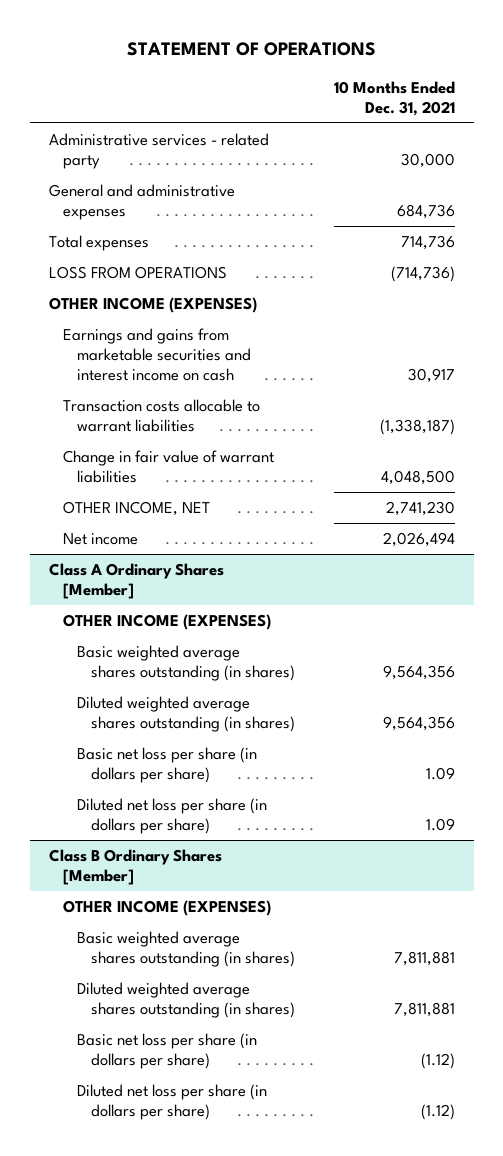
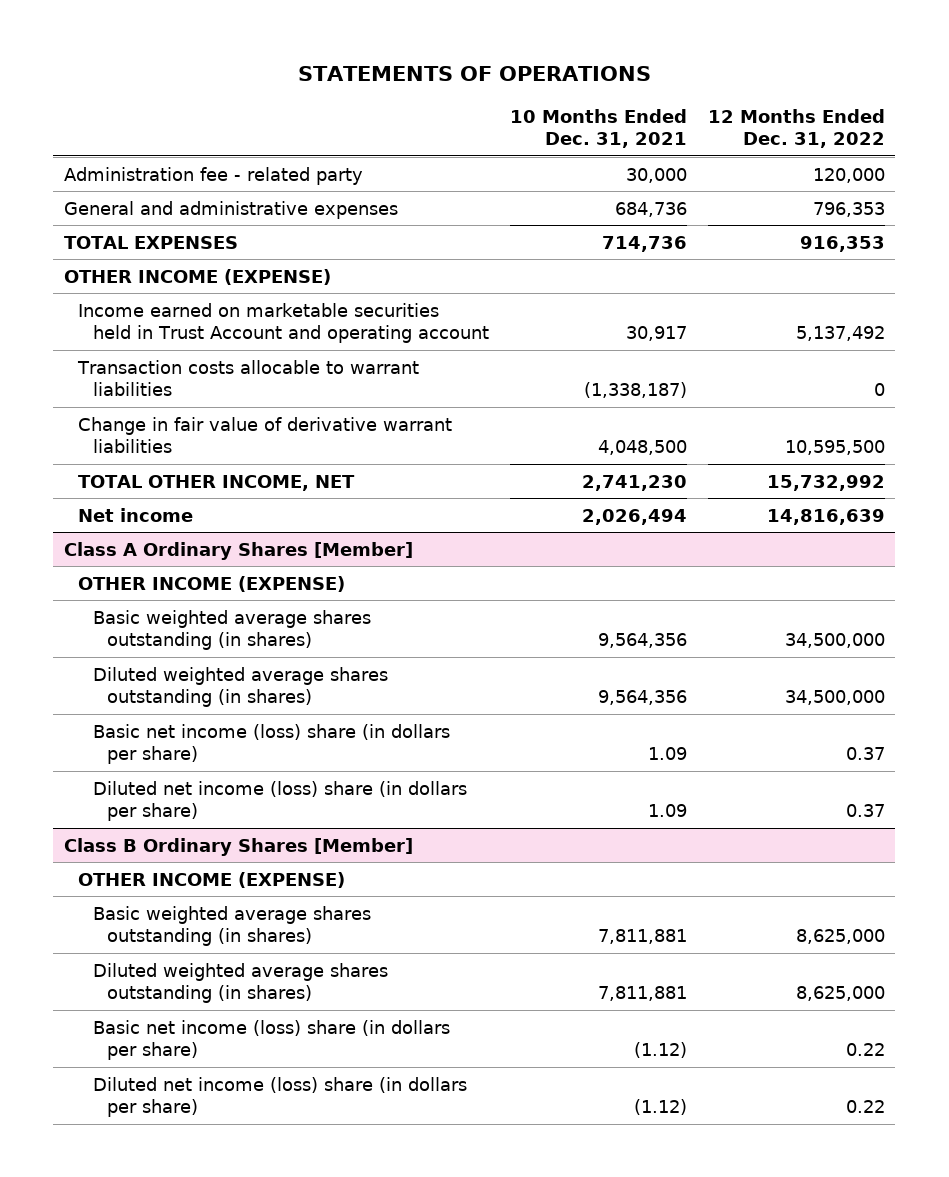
- STATEMENT OF OPERATIONS
+ STATEMENTS OF OPERATIONS
- | 10 Months Ended Dec. 31, 2021
+ | 10 Months Ended Dec. 31, 2021 | 12 Months Ended Dec. 31, 2022
- Administrative services - related party | 30,000
+ Administration fee - related party | 30,000 | 120,000
- Total expenses | 714,736
- LOSS FROM OPERATIONS | (714,736)
- OTHER INCOME (EXPENSES)
- Earnings and gains from marketable securities and interest income on cash | 30,917
+ TOTAL EXPENSES | 714,736 | 916,353
+ OTHER INCOME (EXPENSE)
+ Income earned on marketable securities held in Trust Account and operating account | 30,917 | 5,137,492
- Change in fair value of warrant liabilities | 4,048,500
- OTHER INCOME, NET | 2,741,230
+ Change in fair value of derivative warrant liabilities | 4,048,500 | 10,595,500
+ TOTAL OTHER INCOME, NET | 2,741,230 | 15,732,992
@ Class A Ordinary Shares [Member]
- OTHER INCOME (EXPENSES)
+ OTHER INCOME (EXPENSE)
- Basic net loss per share (in dollars per share) | 1.09
- Diluted net loss per share (in dollars per share) | 1.09
+ Basic net income (loss) share (in dollars per share) | 1.09 | 0.37
+ Diluted net income (loss) share (in dollars per share) | 1.09 | 0.37
@ Class B Ordinary Shares [Member]
- OTHER INCOME (EXPENSES)
+ OTHER INCOME (EXPENSE)
- Basic net loss per share (in dollars per share) | (1.12)
- Diluted net loss per share (in dollars per share) | (1.12)
+ Basic net income (loss) share (in dollars per share) | (1.12) | 0.22
+ Diluted net income (loss) share (in dollars per share) | (1.12) | 0.22

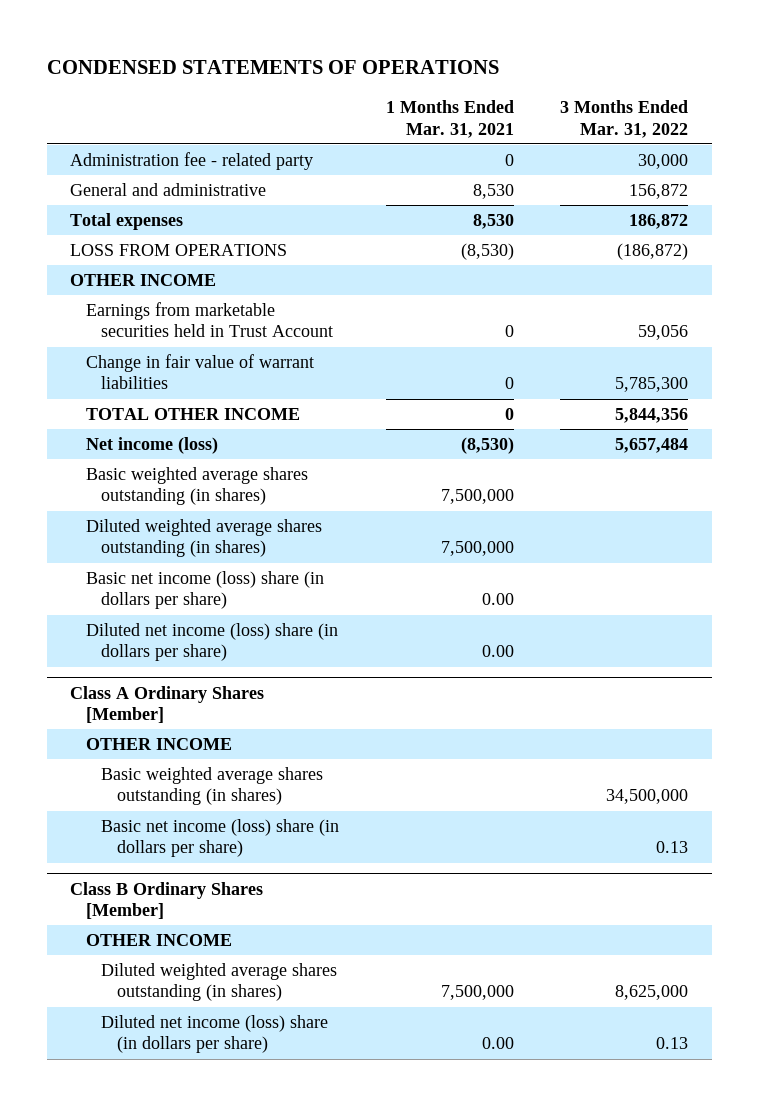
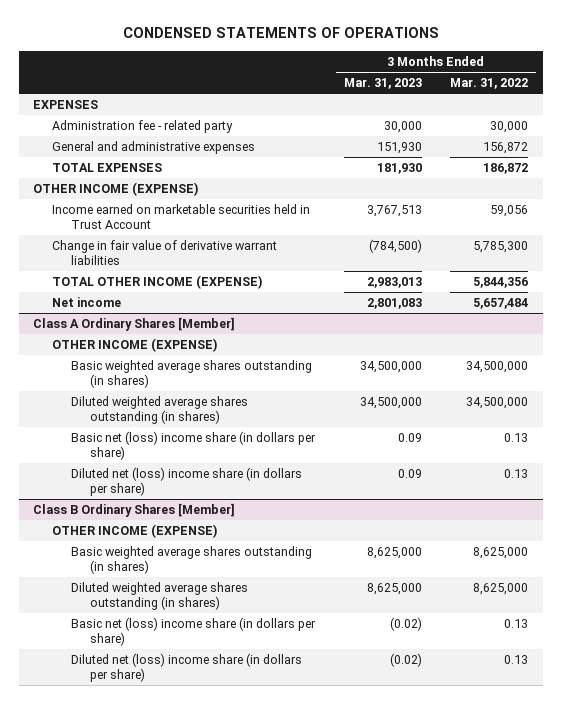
- | 1 Months Ended Mar. 31, 2021 | 3 Months Ended Mar. 31, 2022
+ | 3 Months Ended Mar. 31, 2023 | 3 Months Ended Mar. 31, 2022
+ EXPENSES
- General and administrative | 8,530 | 156,872
- Total expenses | 8,530 | 186,872
- LOSS FROM OPERATIONS | (8,530) | (186,872)
- OTHER INCOME
- Earnings from marketable securities held in Trust Account | 0 | 59,056
- Change in fair value of warrant liabilities | 0 | 5,785,300
- TOTAL OTHER INCOME | 0 | 5,844,356
- Net income (loss) | (8,530) | 5,657,484
- Basic weighted average shares outstanding (in shares) | 7,500,000 |
- Diluted weighted average shares outstanding (in shares) | 7,500,000 |
- Basic net income (loss) share (in dollars per share) | 0.00 |
- Diluted net income (loss) share (in dollars per share) | 0.00 |
+ General and administrative expenses | 151,930 | 156,872
+ TOTAL EXPENSES | 181,930 | 186,872
+ OTHER INCOME (EXPENSE)
+ Income earned on marketable securities held in Trust Account | 3,767,513 | 59,056
+ Change in fair value of derivative warrant liabilities | (784,500) | 5,785,300
+ TOTAL OTHER INCOME (EXPENSE) | 2,983,013 | 5,844,356
+ Net income | 2,801,083 | 5,657,484
@ Class A Ordinary Shares [Member]
- OTHER INCOME
+ OTHER INCOME (EXPENSE)
- Basic net income (loss) share (in dollars per share) | | 0.13
+ Diluted weighted average shares outstanding (in shares) | 34,500,000 | 34,500,000
+ Basic net (loss) income share (in dollars per share) | 0.09 | 0.13
+ Diluted net (loss) income share (in dollars per share) | 0.09 | 0.13
@ Class B Ordinary Shares [Member]
- OTHER INCOME
+ OTHER INCOME (EXPENSE)
+ Basic weighted average shares outstanding (in shares) | 8,625,000 | 8,625,000
- Diluted net income (loss) share (in dollars per share) | 0.00 | 0.13
+ Basic net (loss) income share (in dollars per share) | (0.02) | 0.13
+ Diluted net (loss) income share (in dollars per share) | (0.02) | 0.13

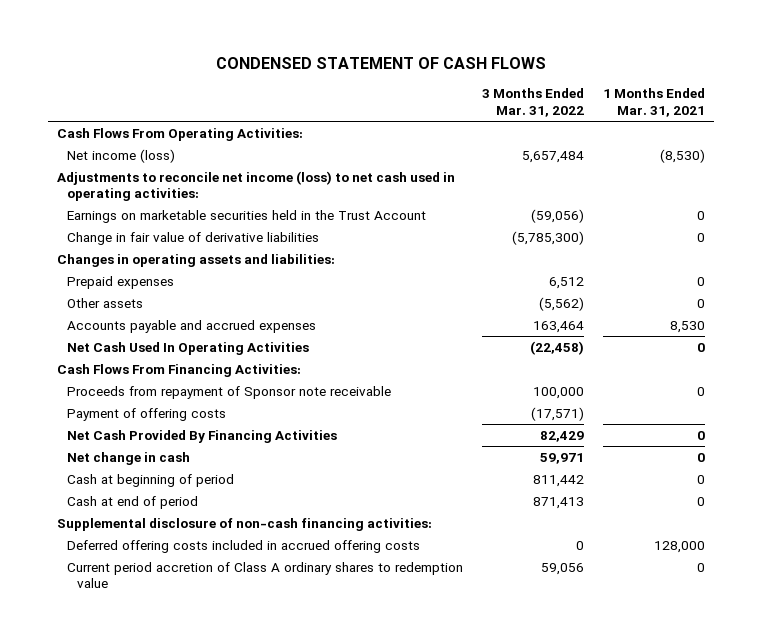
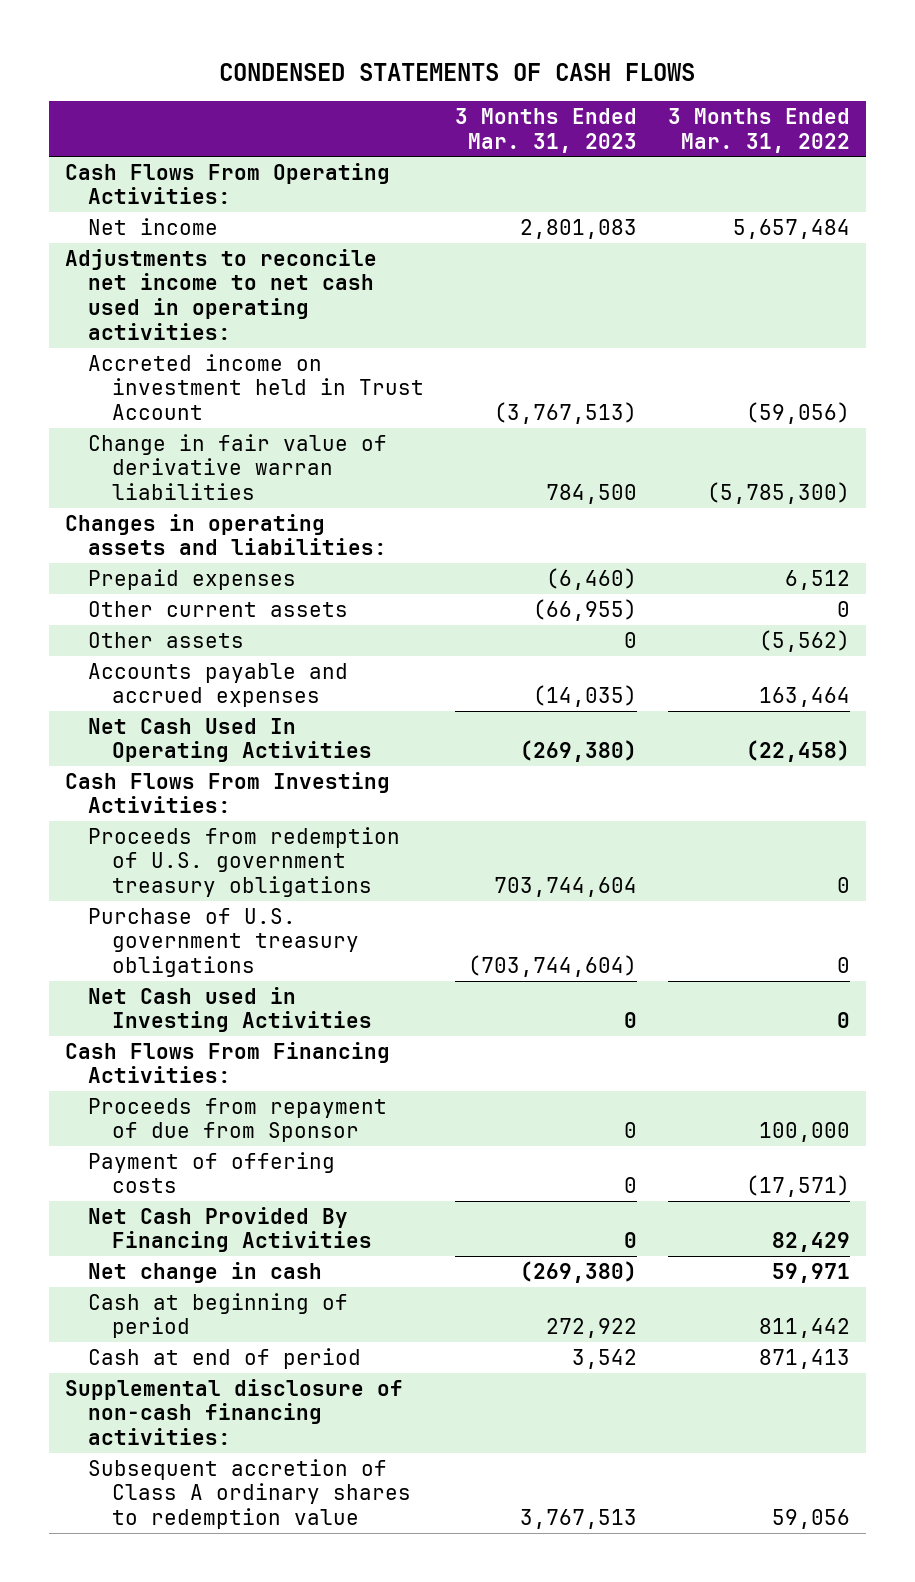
- CONDENSED STATEMENT OF CASH FLOWS
+ CONDENSED STATEMENTS OF CASH FLOWS
- | 3 Months Ended Mar. 31, 2022 | 1 Months Ended Mar. 31, 2021
+ | 3 Months Ended Mar. 31, 2023 | 3 Months Ended Mar. 31, 2022
- Net income (loss) | 5,657,484 | (8,530)
- Adjustments to reconcile net income (loss) to net cash used in operating activities:
- Earnings on marketable securities held in the Trust Account | (59,056) | 0
- Change in fair value of derivative liabilities | (5,785,300) | 0
+ Net income | 2,801,083 | 5,657,484
+ Adjustments to reconcile net income to net cash used in operating activities:
+ Accreted income on investment held in Trust Account | (3,767,513) | (59,056)
+ Change in fair value of derivative warran liabilities | 784,500 | (5,785,300)
+ Other current assets | (66,955) | 0
+ Cash Flows From Investing Activities:
+ Proceeds from redemption of U.S. government treasury obligations | 703,744,604 | 0
+ Purchase of U.S. government treasury obligations | (703,744,604) | 0
+ Net Cash used in Investing Activities | 0 | 0
- Proceeds from repayment of Sponsor note receivable | 100,000 | 0
+ Proceeds from repayment of due from Sponsor | 0 | 100,000
- Deferred offering costs included in accrued offering costs | 0 | 128,000
- Current period accretion of Class A ordinary shares to redemption value | 59,056 | 0
+ Subsequent accretion of Class A ordinary shares to redemption value | 3,767,513 | 59,056

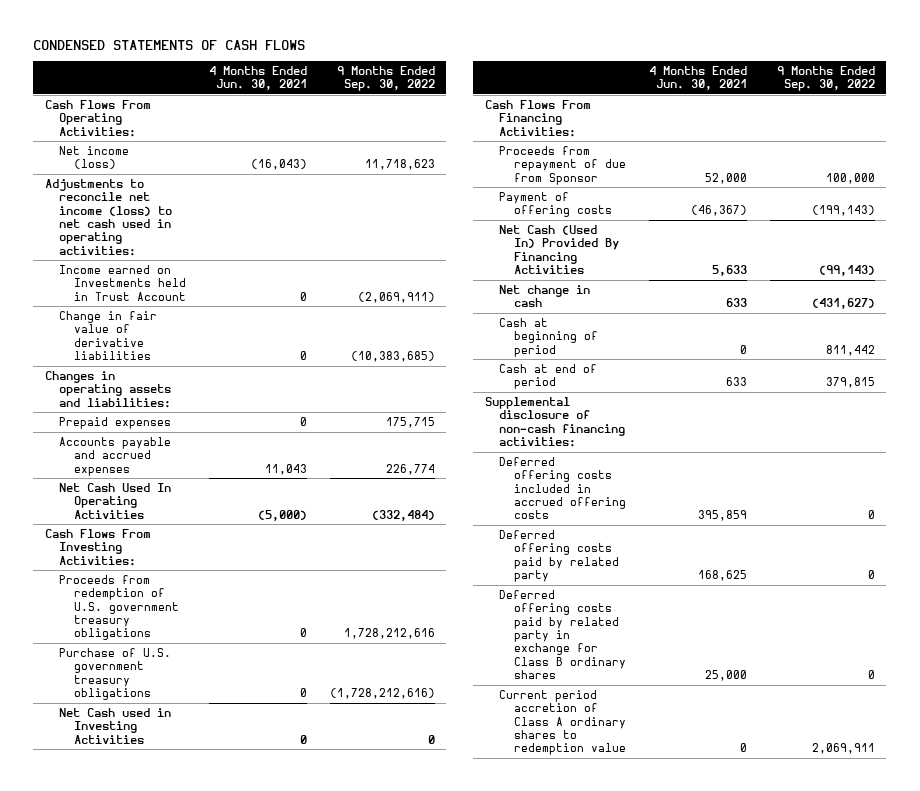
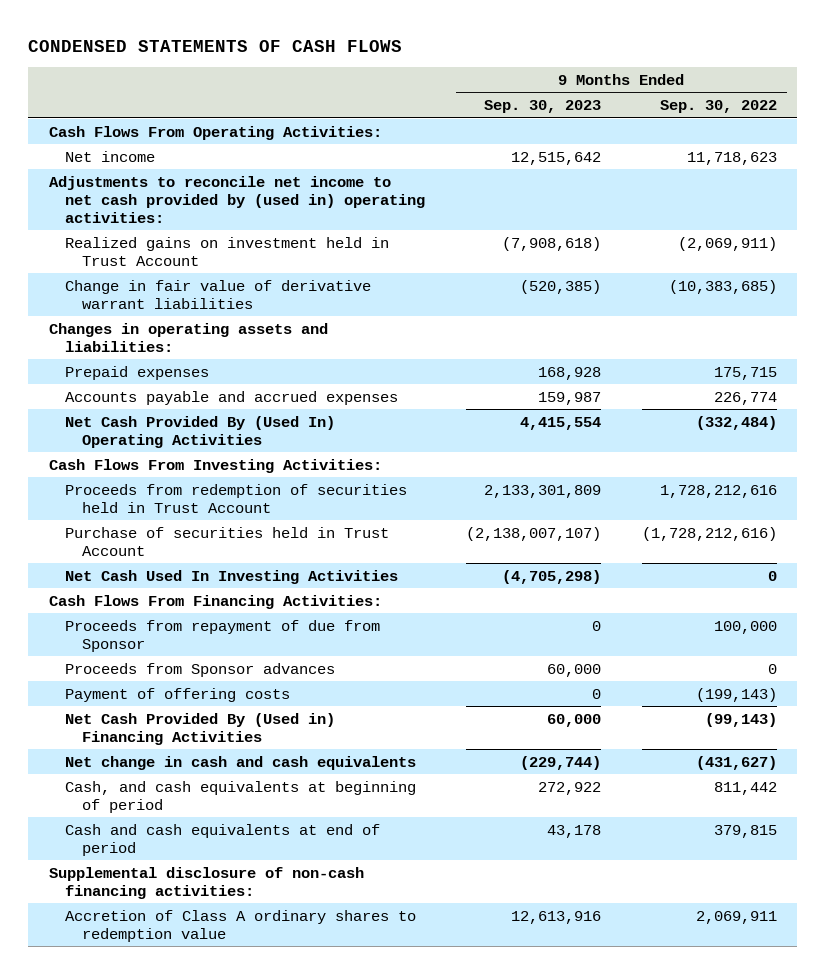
- | 4 Months Ended Jun. 30, 2021 | 9 Months Ended Sep. 30, 2022
+ | 9 Months Ended Sep. 30, 2023 | 9 Months Ended Sep. 30, 2022
- Net income (loss) | (16,043) | 11,718,623
- Adjustments to reconcile net income (loss) to net cash used in operating activities:
- Income earned on Investments held in Trust Account | 0 | (2,069,911)
- Change in fair value of derivative liabilities | 0 | (10,383,685)
+ Net income | 12,515,642 | 11,718,623
+ Adjustments to reconcile net income to net cash provided by (used in) operating activities:
+ Realized gains on investment held in Trust Account | (7,908,618) | (2,069,911)
+ Change in fair value of derivative warrant liabilities | (520,385) | (10,383,685)
- Net Cash Used In Operating Activities | (5,000) | (332,484)
+ Net Cash Provided By (Used In) Operating Activities | 4,415,554 | (332,484)
- Proceeds from redemption of U.S. government treasury obligations | 0 | 1,728,212,616
- Purchase of U.S. government treasury obligations | 0 | (1,728,212,616)
- Net Cash used in Investing Activities | 0 | 0
+ Proceeds from redemption of securities held in Trust Account | 2,133,301,809 | 1,728,212,616
+ Purchase of securities held in Trust Account | (2,138,007,107) | (1,728,212,616)
+ Net Cash Used In Investing Activities | (4,705,298) | 0
+ Proceeds from Sponsor advances | 60,000 | 0
- Net Cash (Used In) Provided By Financing Activities | 5,633 | (99,143)
- Net change in cash | 633 | (431,627)
- Cash at beginning of period | 0 | 811,442
- Cash at end of period | 633 | 379,815
+ Net Cash Provided By (Used in) Financing Activities | 60,000 | (99,143)
+ Net change in cash and cash equivalents | (229,744) | (431,627)
+ Cash, and cash equivalents at beginning of period | 272,922 | 811,442
+ Cash and cash equivalents at end of period | 43,178 | 379,815
- Deferred offering costs included in accrued offering costs | 395,859 | 0
- Deferred offering costs paid by related party | 168,625 | 0
- Deferred offering costs paid by related party in exchange for Class B ordinary shares | 25,000 | 0
- Current period accretion of Class A ordinary shares to redemption value | 0 | 2,069,911
+ Accretion of Class A ordinary shares to redemption value | 12,613,916 | 2,069,911

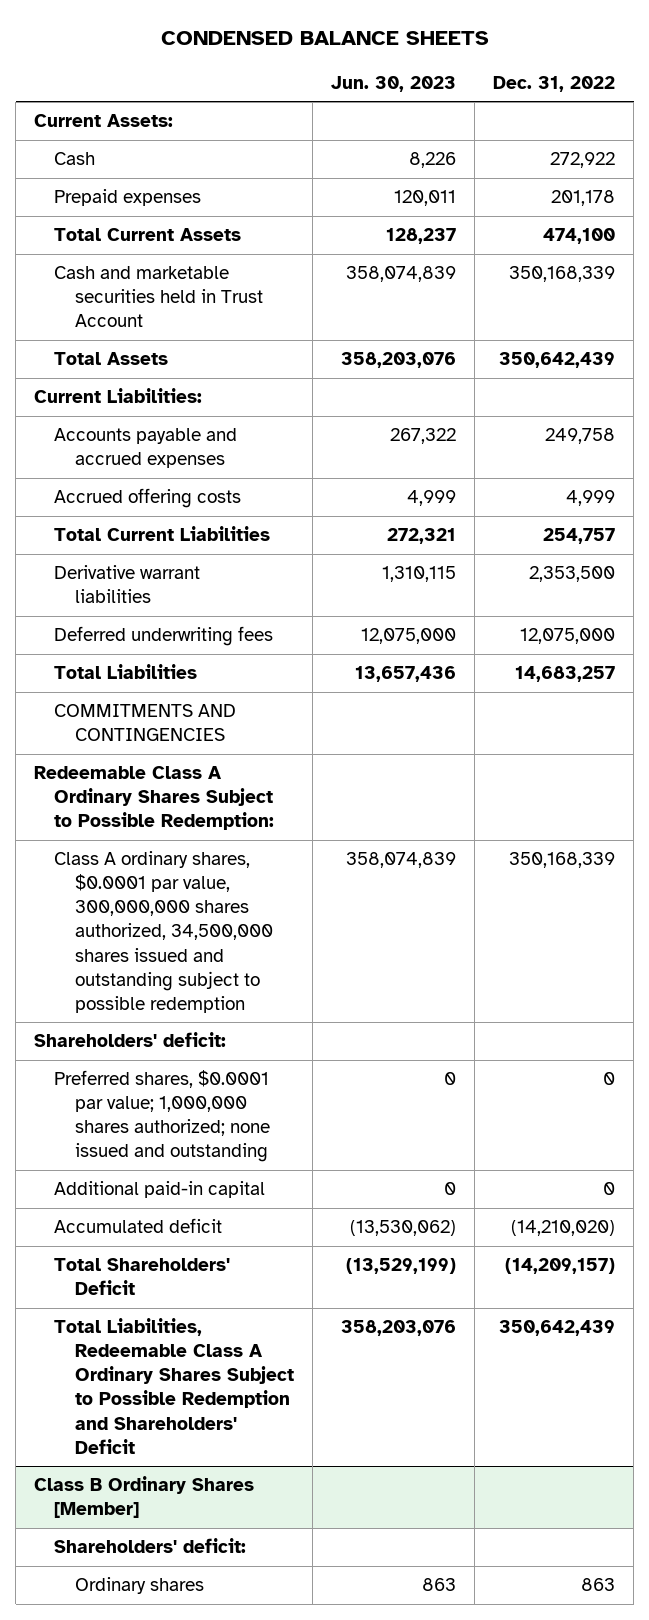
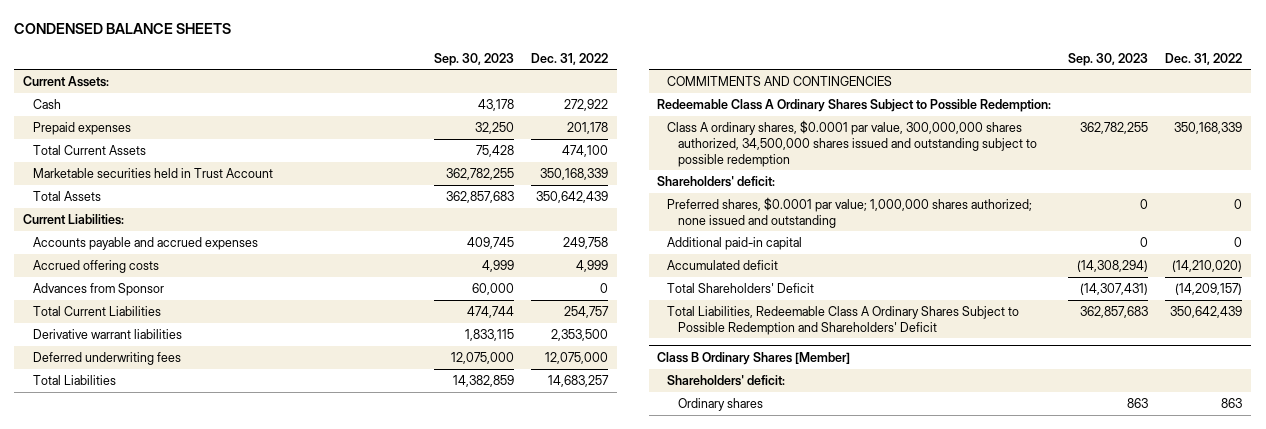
- | Jun. 30, 2023 | Dec. 31, 2022
+ | Sep. 30, 2023 | Dec. 31, 2022
- Cash and marketable securities held in Trust Account | 358,074,839 | 350,168,339
+ Marketable securities held in Trust Account | 362,782,255 | 350,168,339
+ Advances from Sponsor | 60,000 | 0

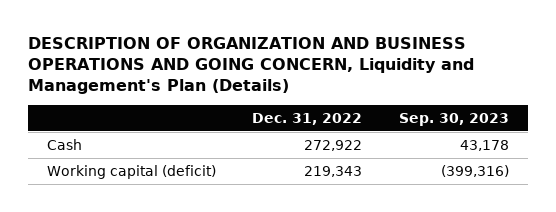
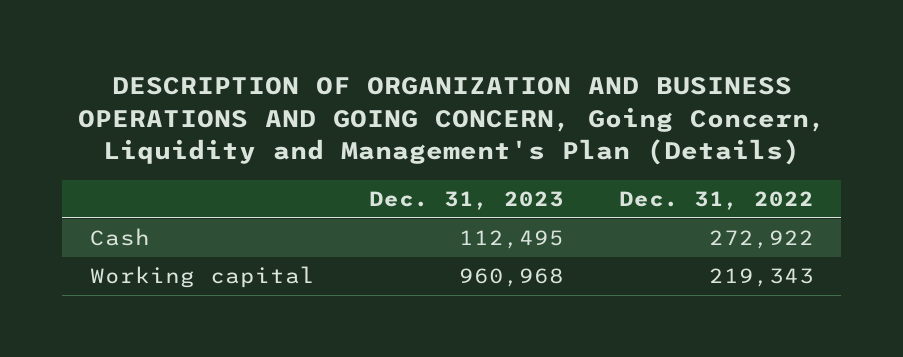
- DESCRIPTION OF ORGANIZATION AND BUSINESS OPERATIONS AND GOING CONCERN, Liquidity and Management's Plan (Details)
+ DESCRIPTION OF ORGANIZATION AND BUSINESS OPERATIONS AND GOING CONCERN, Going Concern, Liquidity and Management's Plan (Details)
- | Dec. 31, 2022 | Sep. 30, 2023
+ | Dec. 31, 2023 | Dec. 31, 2022
- Working capital (deficit) | 219,343 | (399,316)
+ Working capital | 960,968 | 219,343

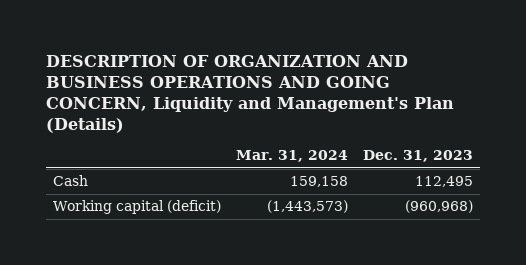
- DESCRIPTION OF ORGANIZATION AND BUSINESS OPERATIONS AND GOING CONCERN, Going Concern, Liquidity and Management's Plan (Details)
+ DESCRIPTION OF ORGANIZATION AND BUSINESS OPERATIONS AND GOING CONCERN, Liquidity and Management's Plan (Details)
- | Dec. 31, 2023 | Dec. 31, 2022
+ | Mar. 31, 2024 | Dec. 31, 2023
- Working capital | 960,968 | 219,343
+ Working capital (deficit) | (1,443,573) | (960,968)

